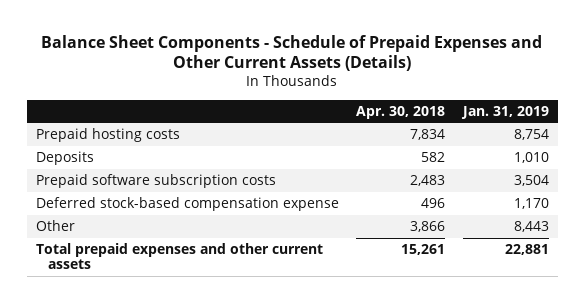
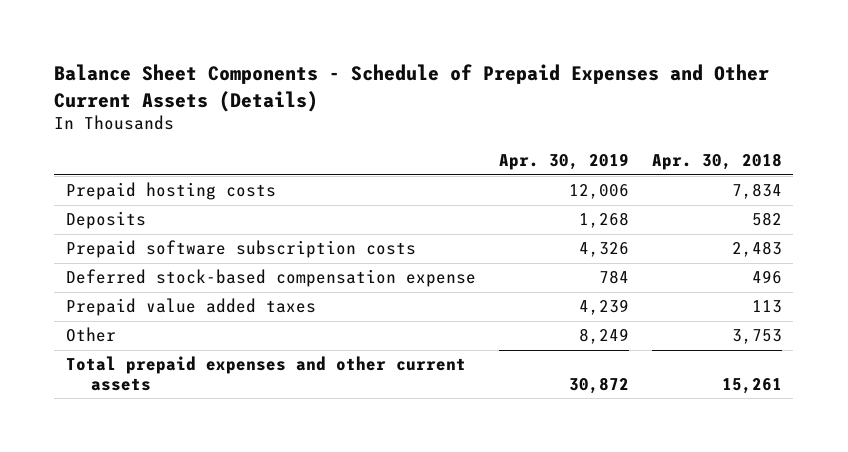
- | Apr. 30, 2018 | Jan. 31, 2019
+ | Apr. 30, 2019 | Apr. 30, 2018
- Other | 3,866 | 8,443
+ Prepaid value added taxes | 4,239 | 113
+ Other | 8,249 | 3,753

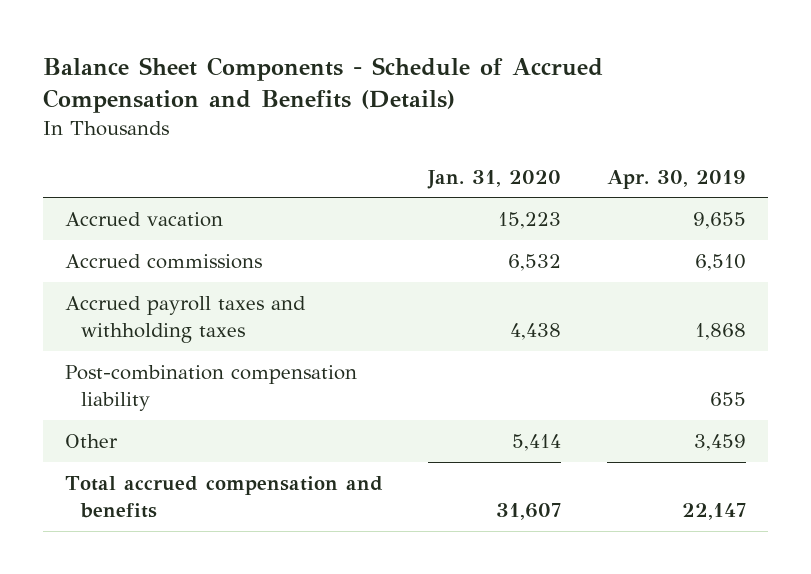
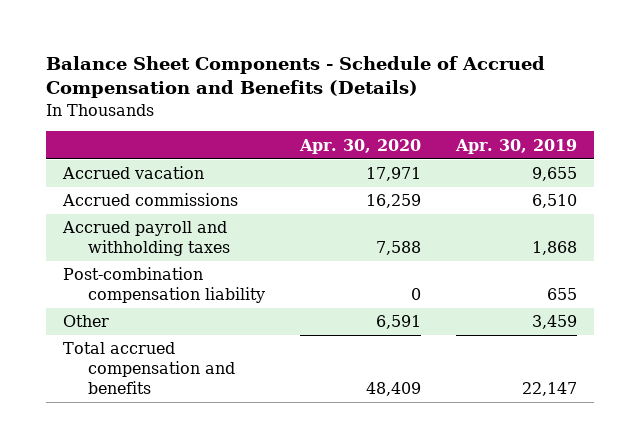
- | Jan. 31, 2020 | Apr. 30, 2019
+ | Apr. 30, 2020 | Apr. 30, 2019
- Accrued payroll taxes and withholding taxes | 4,438 | 1,868
+ Accrued payroll and withholding taxes | 7,588 | 1,868

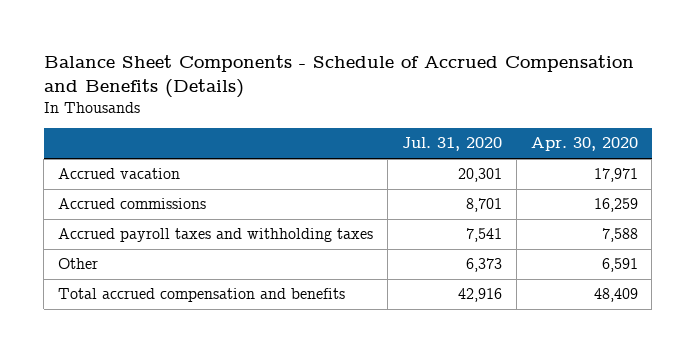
- | Apr. 30, 2020 | Apr. 30, 2019
+ | Jul. 31, 2020 | Apr. 30, 2020
- Accrued payroll and withholding taxes | 7,588 | 1,868
- Post-combination compensation liability | 0 | 655
+ Accrued payroll taxes and withholding taxes | 7,541 | 7,588

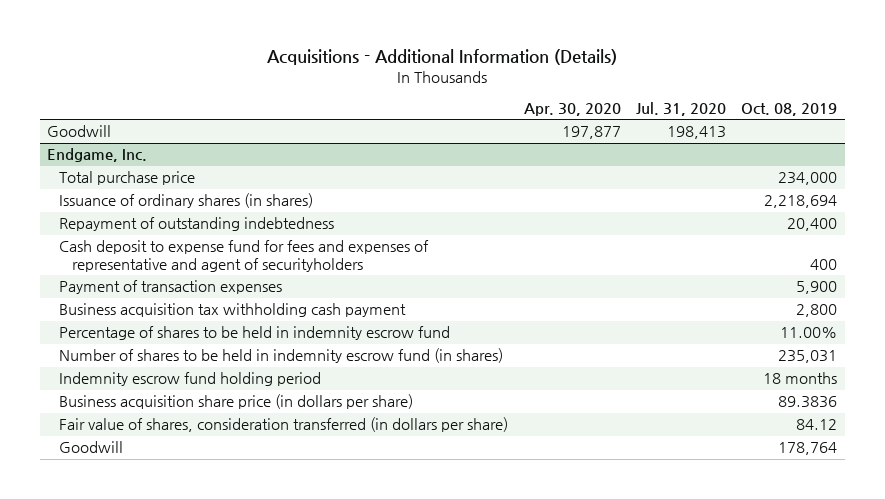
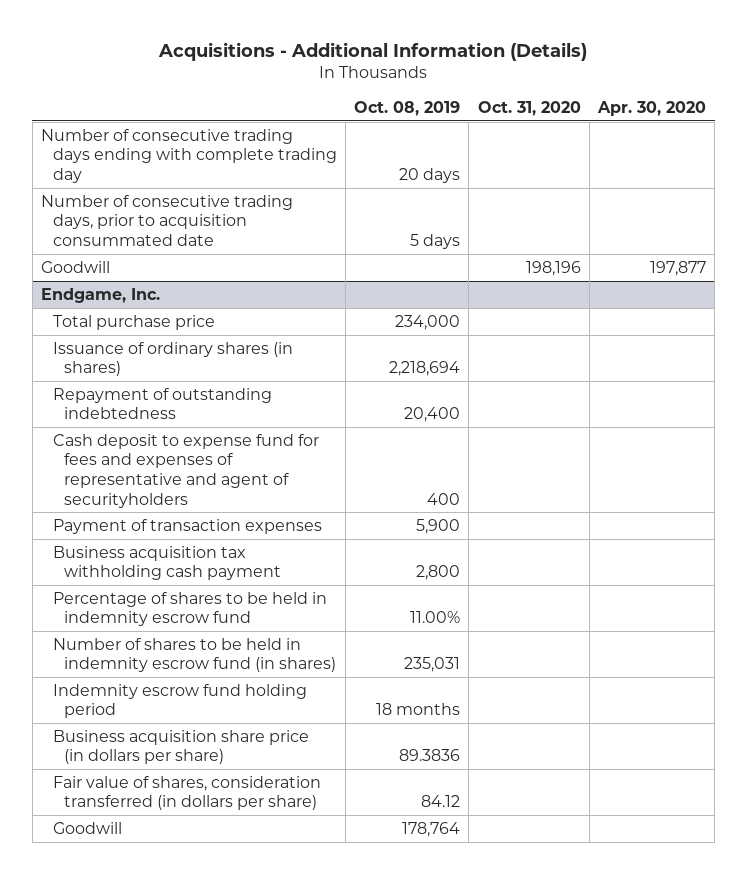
- | Apr. 30, 2020 | Jul. 31, 2020 | Oct. 08, 2019
+ | Oct. 08, 2019 | Oct. 31, 2020 | Apr. 30, 2020
+ Number of consecutive trading days ending with complete trading day | 20 days | |
+ Number of consecutive trading days, prior to acquisition consummated date | 5 days | |

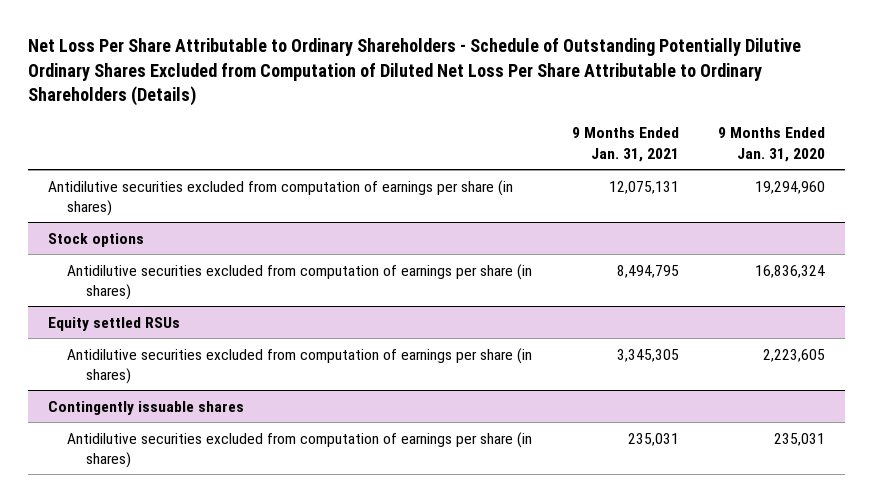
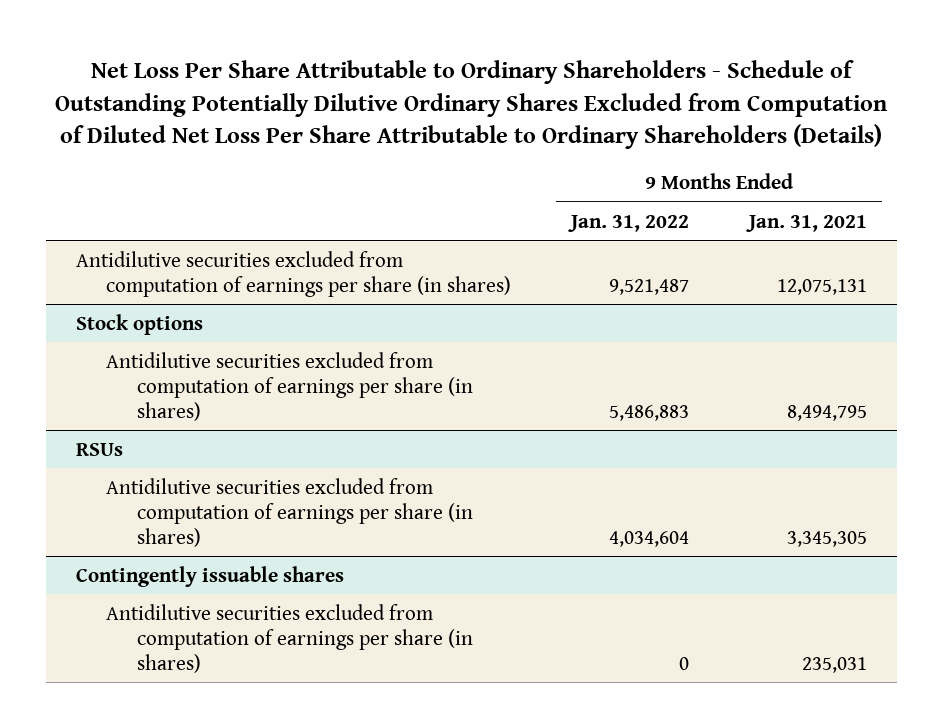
- | 9 Months Ended Jan. 31, 2021 | 9 Months Ended Jan. 31, 2020
+ | 9 Months Ended Jan. 31, 2022 | 9 Months Ended Jan. 31, 2021
- Equity settled RSUs
+ RSUs

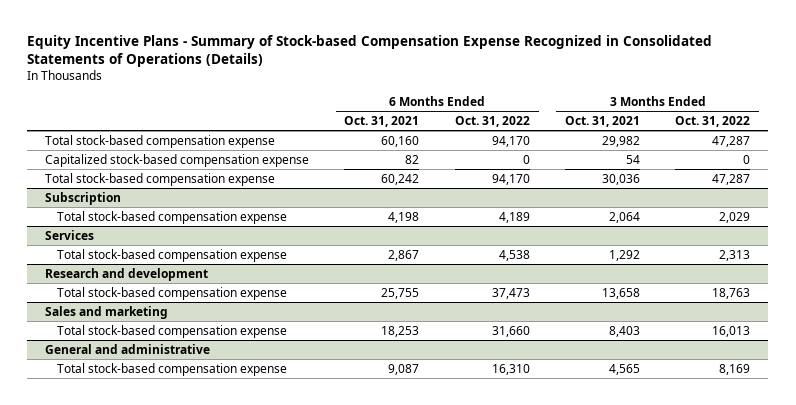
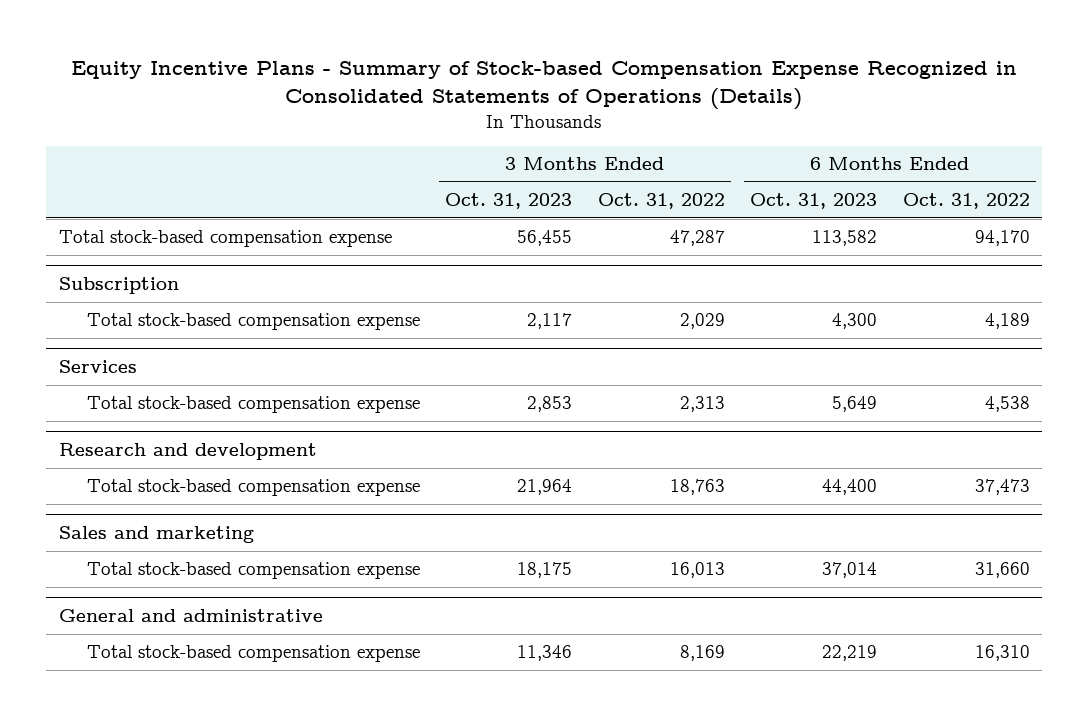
- | 6 Months Ended Oct. 31, 2021 | 6 Months Ended Oct. 31, 2022 | 3 Months Ended Oct. 31, 2021 | 3 Months Ended Oct. 31, 2022
+ | 3 Months Ended Oct. 31, 2023 | 3 Months Ended Oct. 31, 2022 | 6 Months Ended Oct. 31, 2023 | 6 Months Ended Oct. 31, 2022
- Capitalized stock-based compensation expense | 82 | 0 | 54 | 0
- Total stock-based compensation expense | 60,242 | 94,170 | 30,036 | 47,287

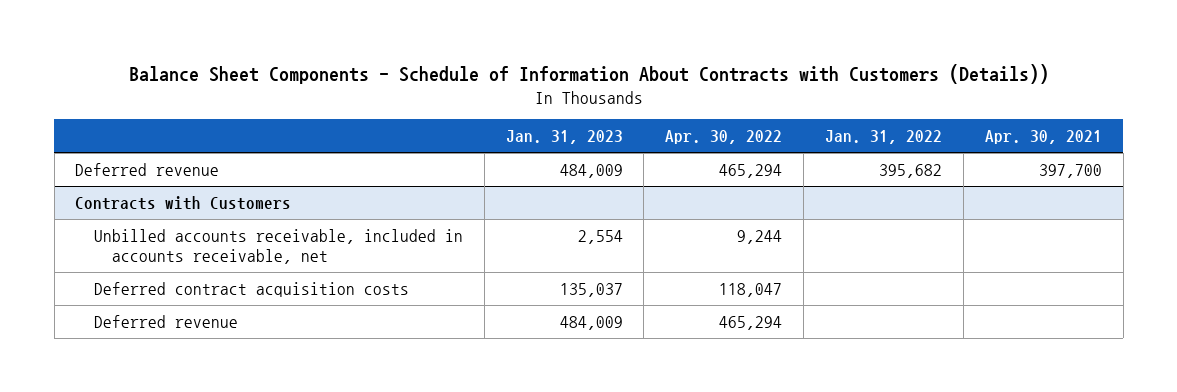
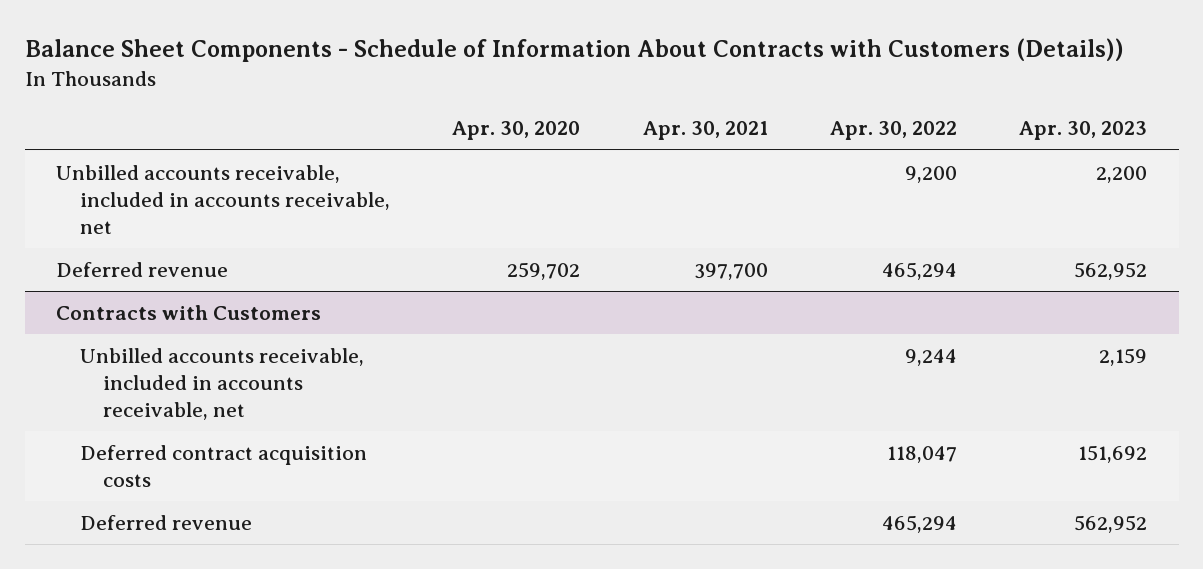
- | Jan. 31, 2023 | Apr. 30, 2022 | Jan. 31, 2022 | Apr. 30, 2021
+ | Apr. 30, 2020 | Apr. 30, 2021 | Apr. 30, 2022 | Apr. 30, 2023
+ Unbilled accounts receivable, included in accounts receivable, net | | | 9,200 | 2,200

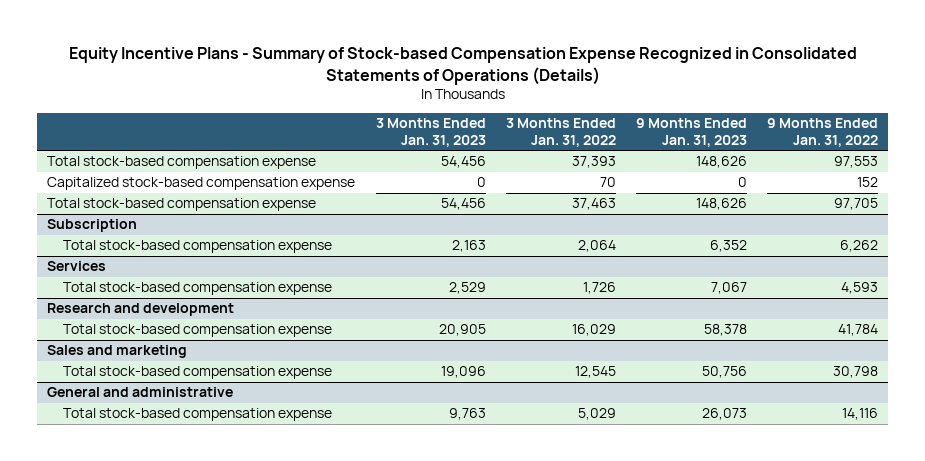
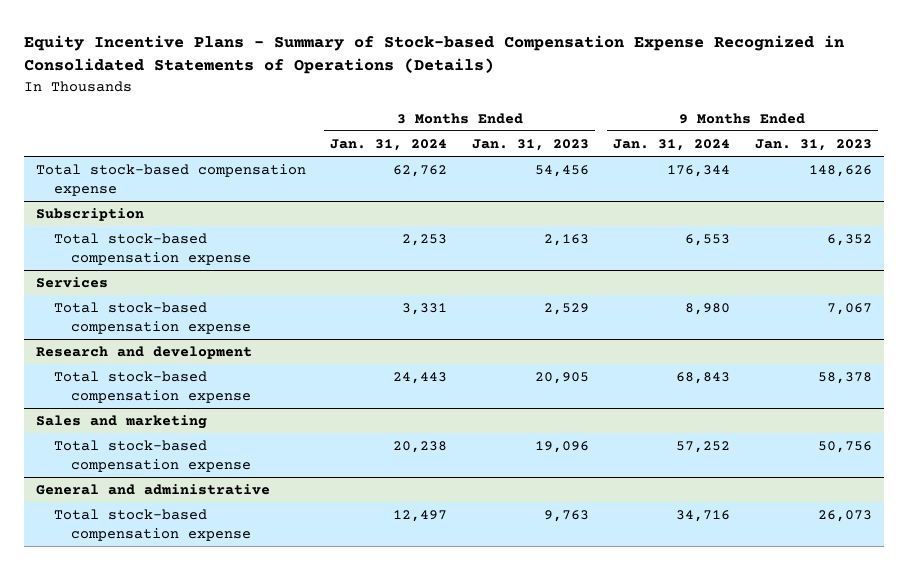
- | 3 Months Ended Jan. 31, 2023 | 3 Months Ended Jan. 31, 2022 | 9 Months Ended Jan. 31, 2023 | 9 Months Ended Jan. 31, 2022
+ | 3 Months Ended Jan. 31, 2024 | 3 Months Ended Jan. 31, 2023 | 9 Months Ended Jan. 31, 2024 | 9 Months Ended Jan. 31, 2023
- Capitalized stock-based compensation expense | 0 | 70 | 0 | 152
- Total stock-based compensation expense | 54,456 | 37,463 | 148,626 | 97,705

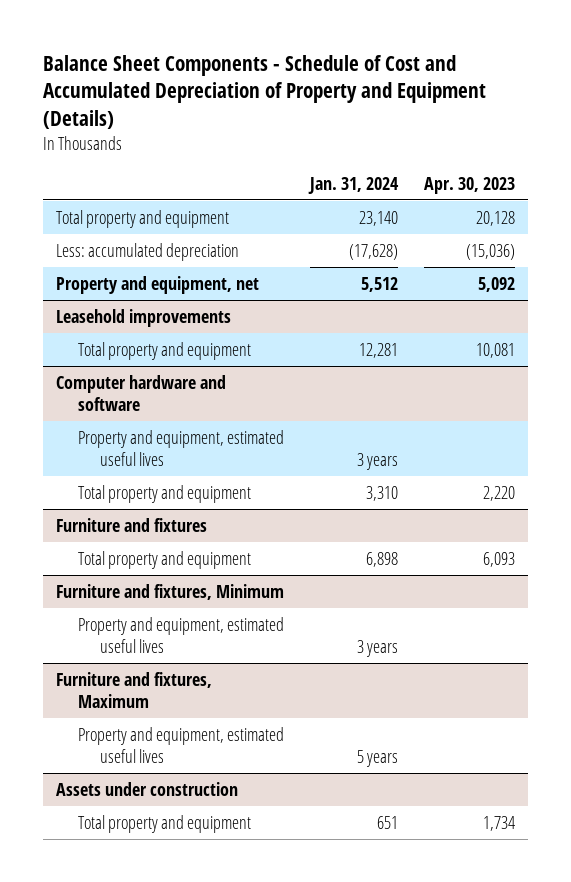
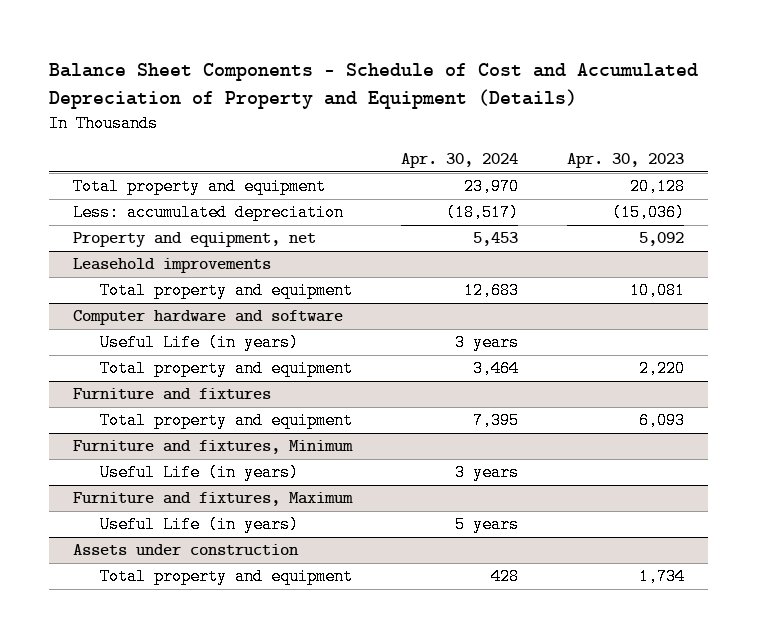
- | Jan. 31, 2024 | Apr. 30, 2023
+ | Apr. 30, 2024 | Apr. 30, 2023
@ Computer hardware and software
- Property and equipment, estimated useful lives | 3 years |
+ Useful Life (in years) | 3 years |
@ Furniture and fixtures, Minimum
- Property and equipment, estimated useful lives | 3 years |
+ Useful Life (in years) | 3 years |
@ Furniture and fixtures, Maximum
- Property and equipment, estimated useful lives | 5 years |
+ Useful Life (in years) | 5 years |

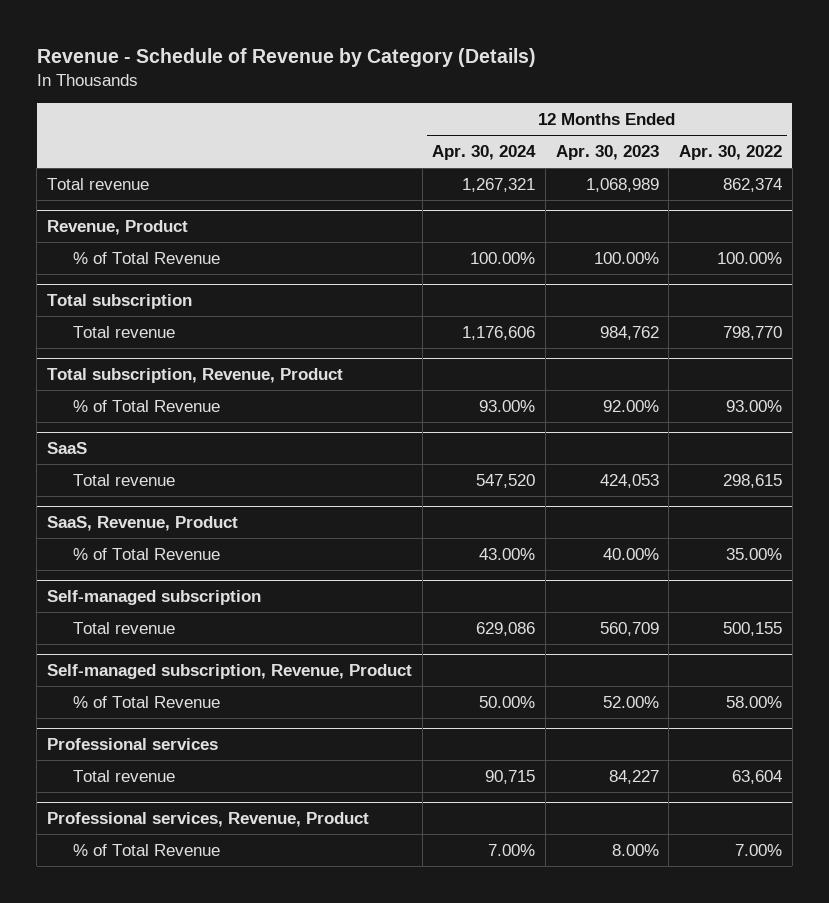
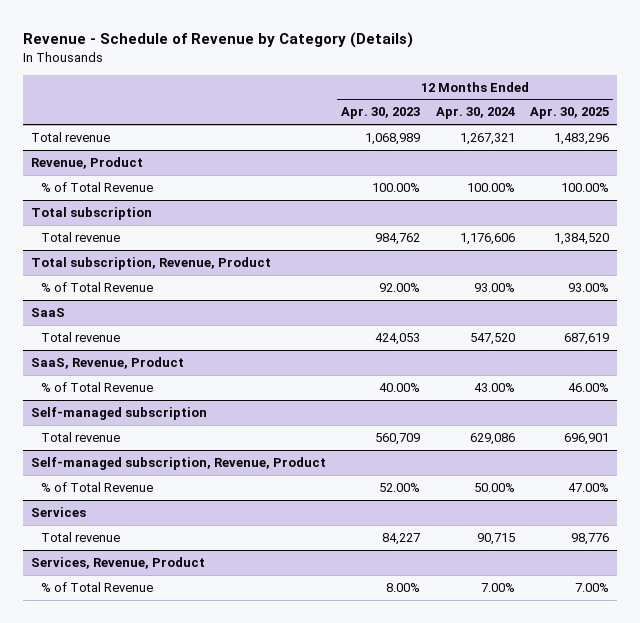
- | 12 Months Ended Apr. 30, 2024 | 12 Months Ended Apr. 30, 2023 | 12 Months Ended Apr. 30, 2022
+ | 12 Months Ended Apr. 30, 2023 | 12 Months Ended Apr. 30, 2024 | 12 Months Ended Apr. 30, 2025
- Professional services
+ Services
- Professional services, Revenue, Product
+ Services, Revenue, Product

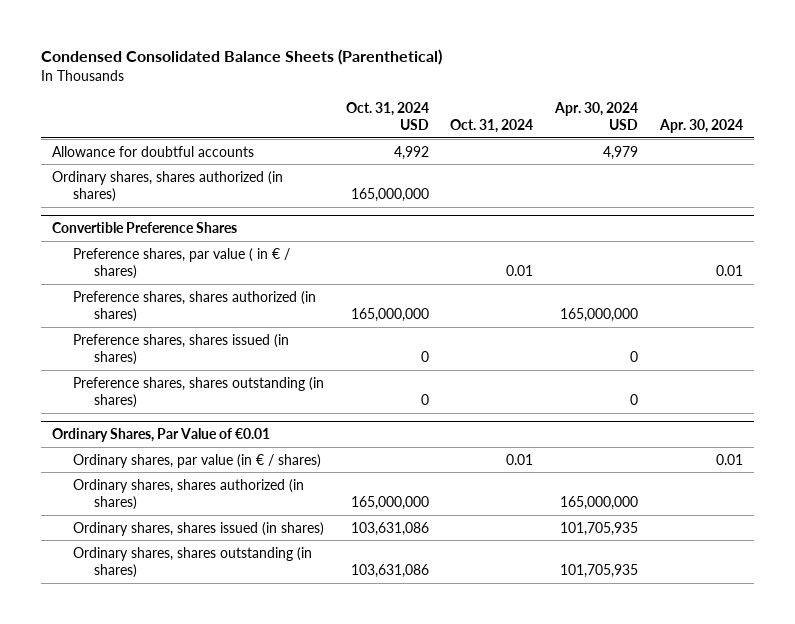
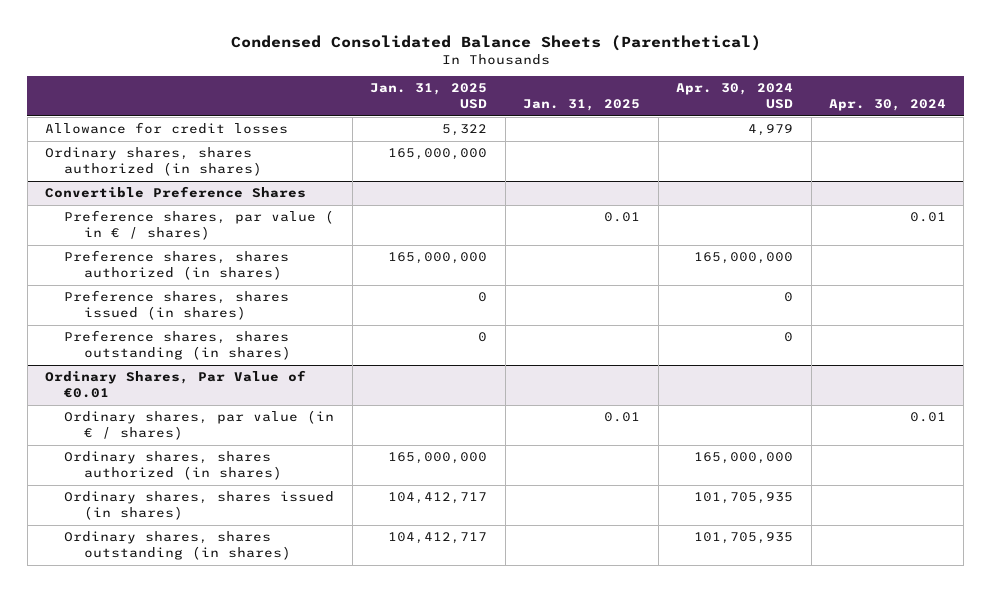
- | Oct. 31, 2024 USD | Oct. 31, 2024 | Apr. 30, 2024 USD | Apr. 30, 2024
+ | Jan. 31, 2025 USD | Jan. 31, 2025 | Apr. 30, 2024 USD | Apr. 30, 2024
- Allowance for doubtful accounts | 4,992 | | 4,979 |
+ Allowance for credit losses | 5,322 | | 4,979 |

